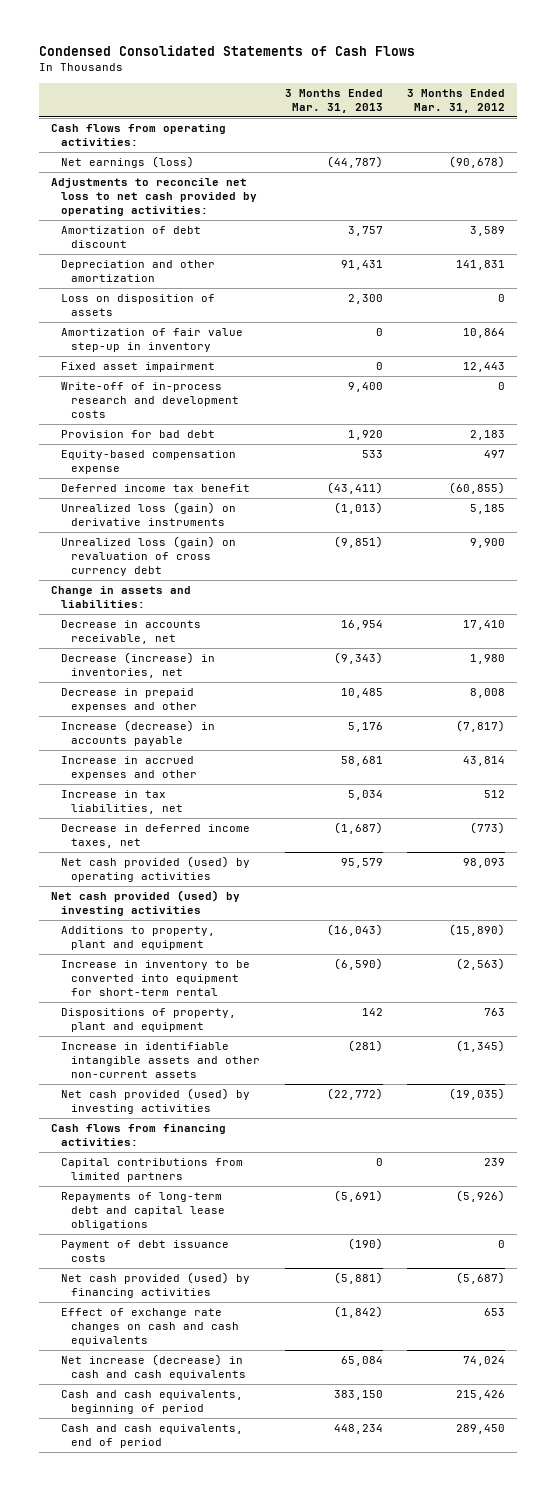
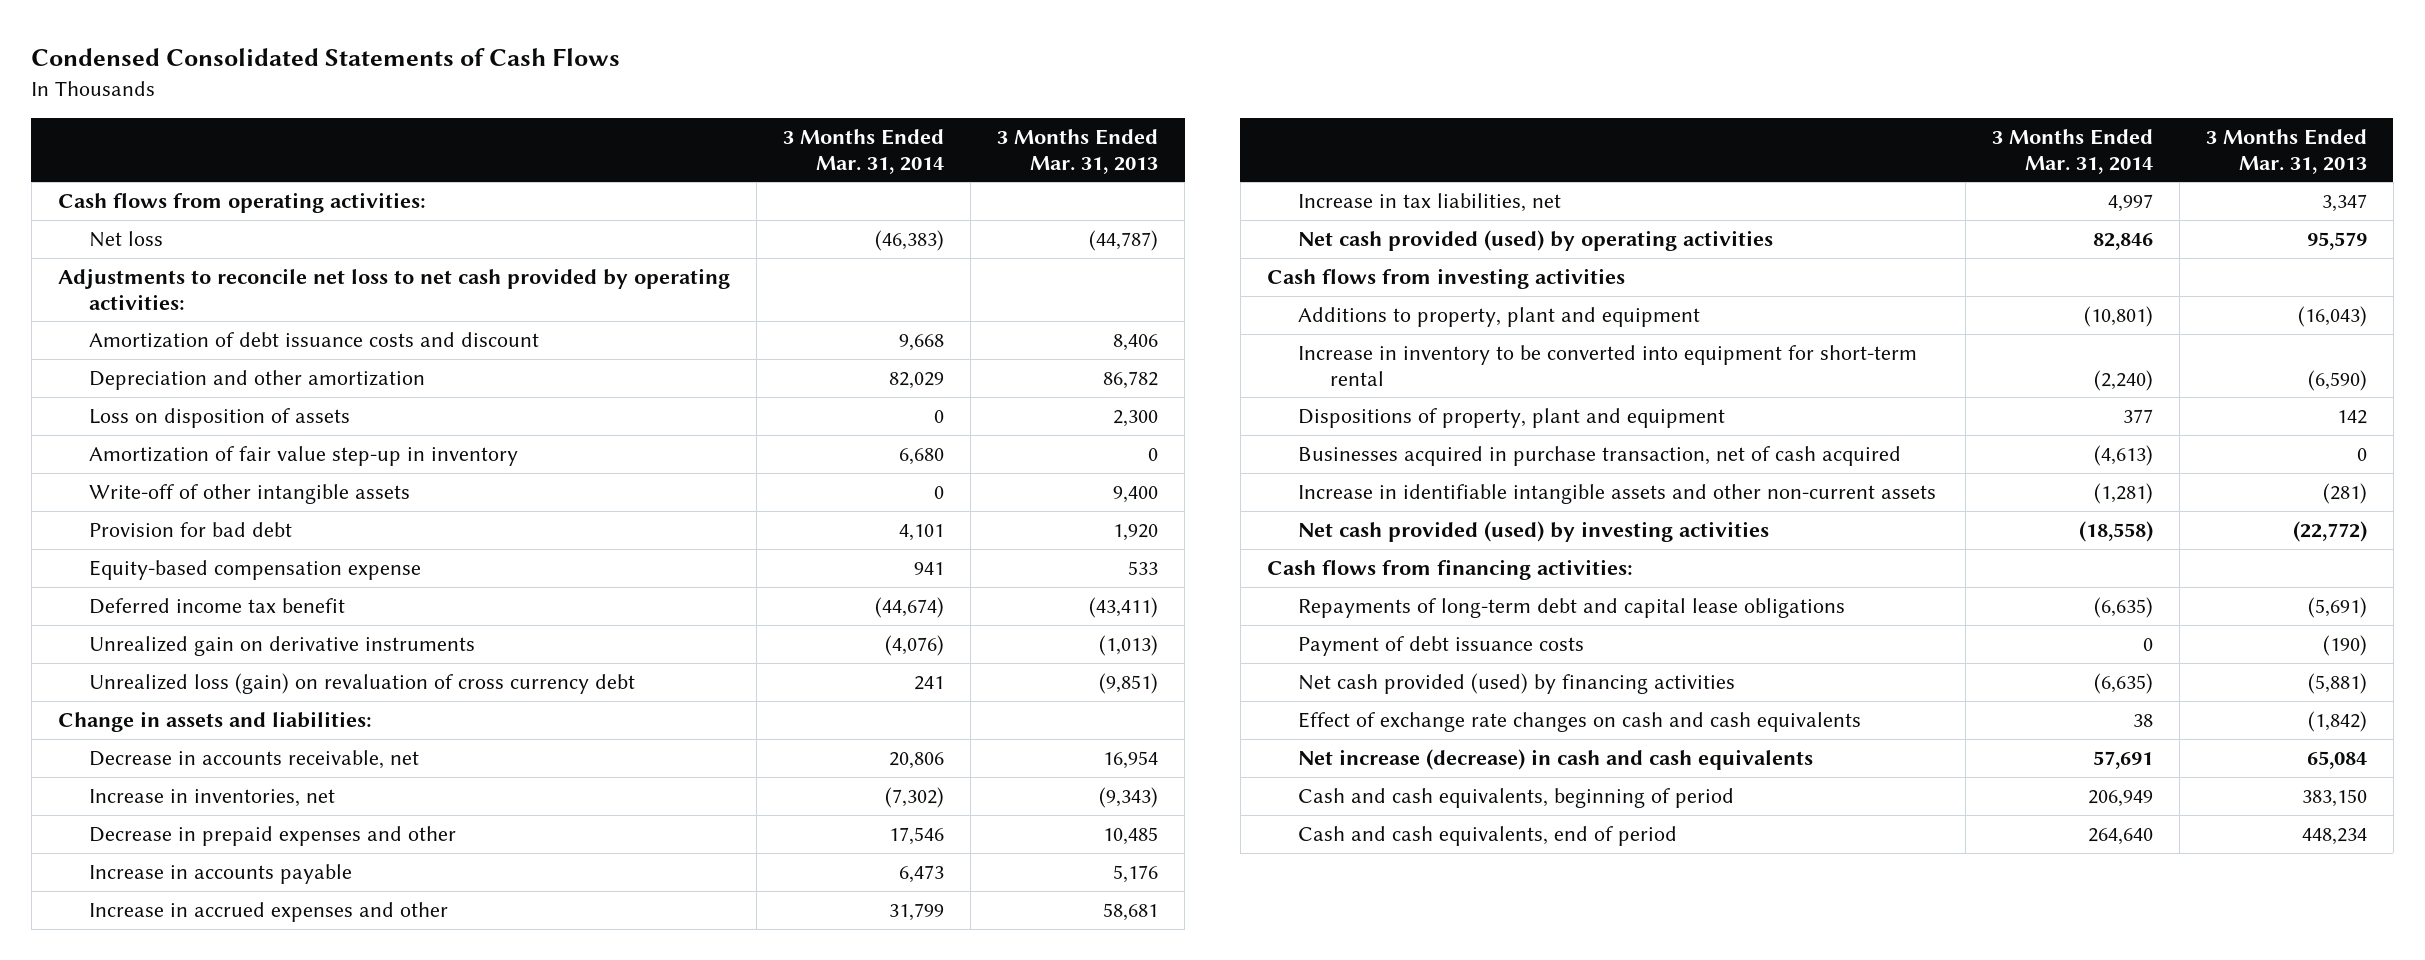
- | 3 Months Ended Mar. 31, 2013 | 3 Months Ended Mar. 31, 2012
+ | 3 Months Ended Mar. 31, 2014 | 3 Months Ended Mar. 31, 2013
- Net earnings (loss) | (44,787) | (90,678)
+ Net loss | (46,383) | (44,787)
- Amortization of debt discount | 3,757 | 3,589
- Depreciation and other amortization | 91,431 | 141,831
+ Amortization of debt issuance costs and discount | 9,668 | 8,406
+ Depreciation and other amortization | 82,029 | 86,782
- Fixed asset impairment | 0 | 12,443
- Write-off of in-process research and development costs | 9,400 | 0
+ Write-off of other intangible assets | 0 | 9,400
- Unrealized loss (gain) on derivative instruments | (1,013) | 5,185
+ Unrealized gain on derivative instruments | (4,076) | (1,013)
- Decrease (increase) in inventories, net | (9,343) | 1,980
+ Increase in inventories, net | (7,302) | (9,343)
- Increase (decrease) in accounts payable | 5,176 | (7,817)
+ Increase in accounts payable | 6,473 | 5,176
- Increase in tax liabilities, net | 5,034 | 512
- Decrease in deferred income taxes, net | (1,687) | (773)
+ Increase in tax liabilities, net | 4,997 | 3,347
- Net cash provided (used) by investing activities
+ Cash flows from investing activities
+ Businesses acquired in purchase transaction, net of cash acquired | (4,613) | 0
- Capital contributions from limited partners | 0 | 239

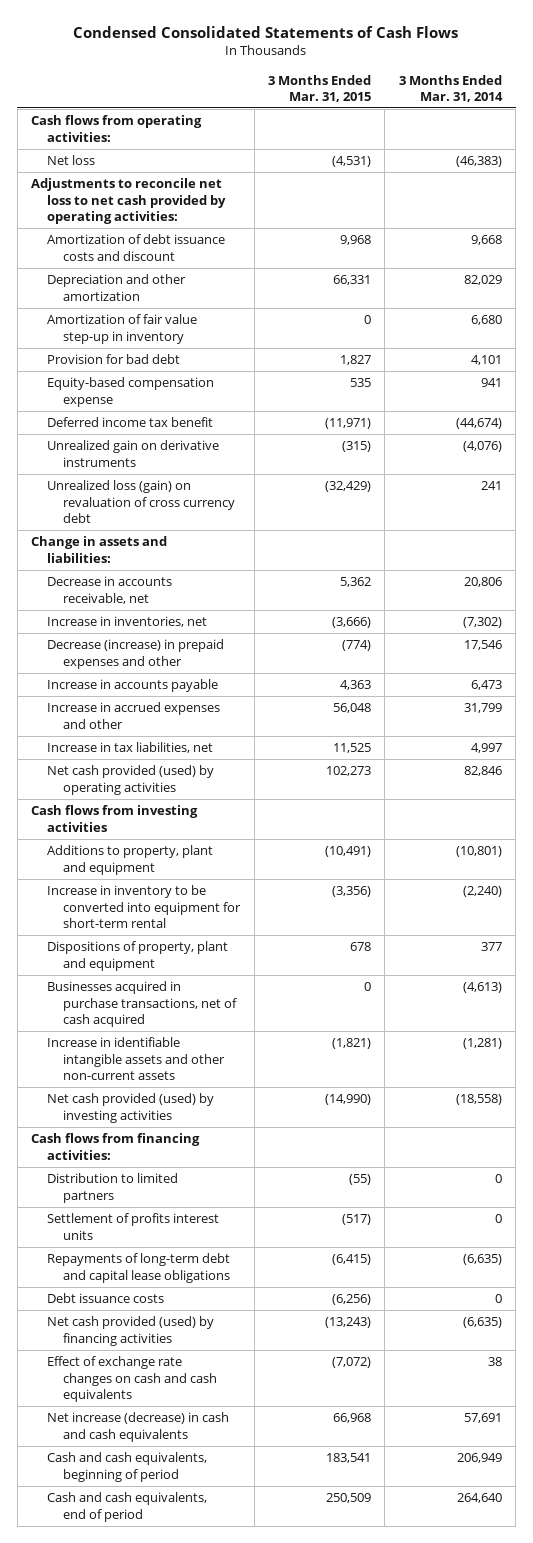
- | 3 Months Ended Mar. 31, 2014 | 3 Months Ended Mar. 31, 2013
+ | 3 Months Ended Mar. 31, 2015 | 3 Months Ended Mar. 31, 2014
- Loss on disposition of assets | 0 | 2,300
- Write-off of other intangible assets | 0 | 9,400
- Decrease in prepaid expenses and other | 17,546 | 10,485
+ Decrease (increase) in prepaid expenses and other | (774) | 17,546
- Businesses acquired in purchase transaction, net of cash acquired | (4,613) | 0
+ Businesses acquired in purchase transactions, net of cash acquired | 0 | (4,613)
+ Distribution to limited partners | (55) | 0
+ Settlement of profits interest units | (517) | 0
- Payment of debt issuance costs | 0 | (190)
+ Debt issuance costs | (6,256) | 0

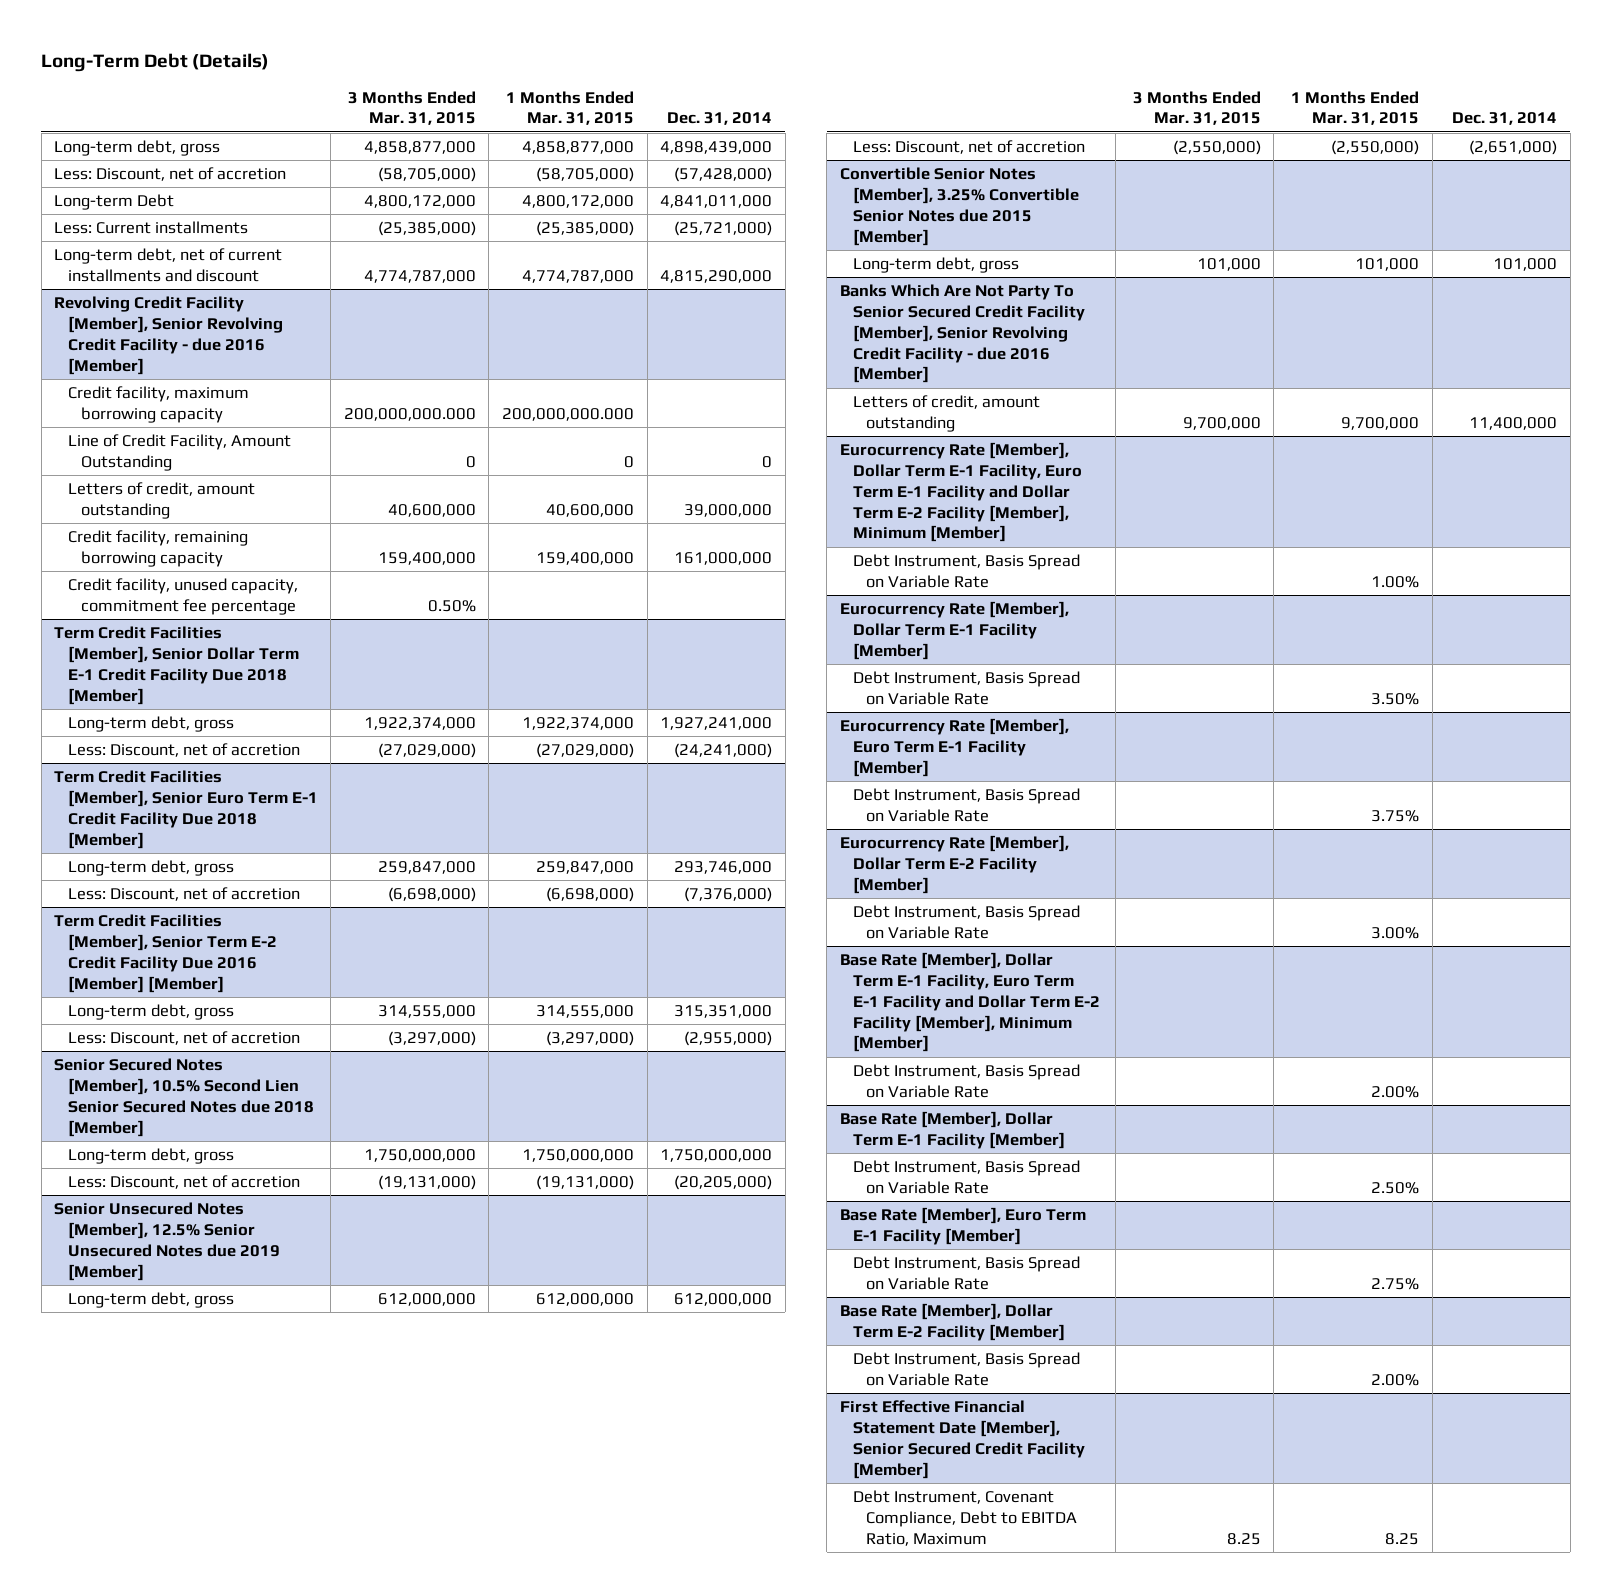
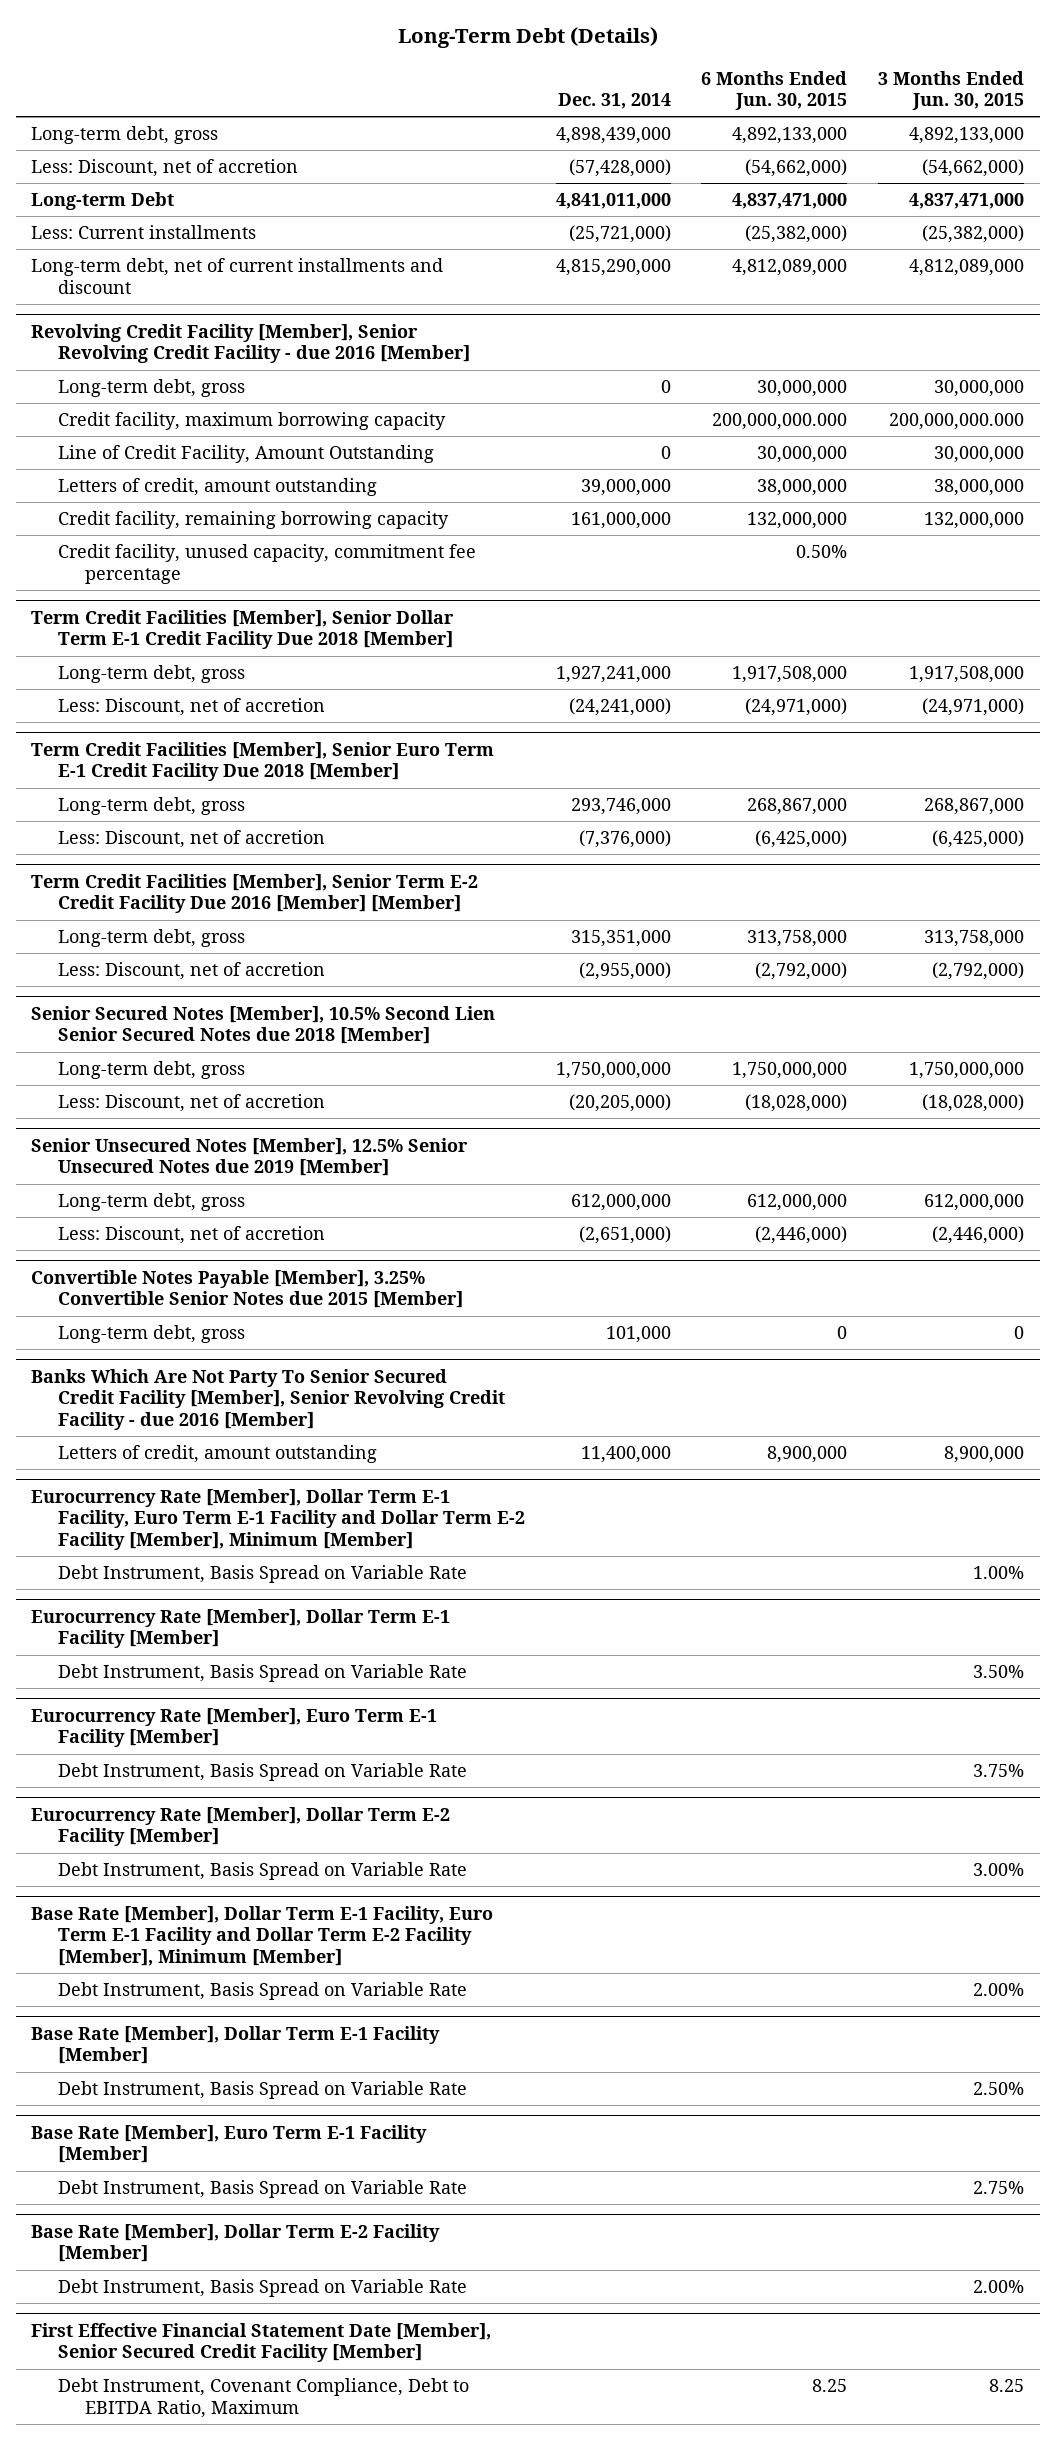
- | 3 Months Ended Mar. 31, 2015 | 1 Months Ended Mar. 31, 2015 | Dec. 31, 2014
+ | Dec. 31, 2014 | 6 Months Ended Jun. 30, 2015 | 3 Months Ended Jun. 30, 2015
@ Revolving Credit Facility [Member], Senior Revolving Credit Facility - due 2016 [Member]
+ Long-term debt, gross | 0 | 30,000,000 | 30,000,000
- Convertible Senior Notes [Member], 3.25% Convertible Senior Notes due 2015 [Member]
+ Convertible Notes Payable [Member], 3.25% Convertible Senior Notes due 2015 [Member]

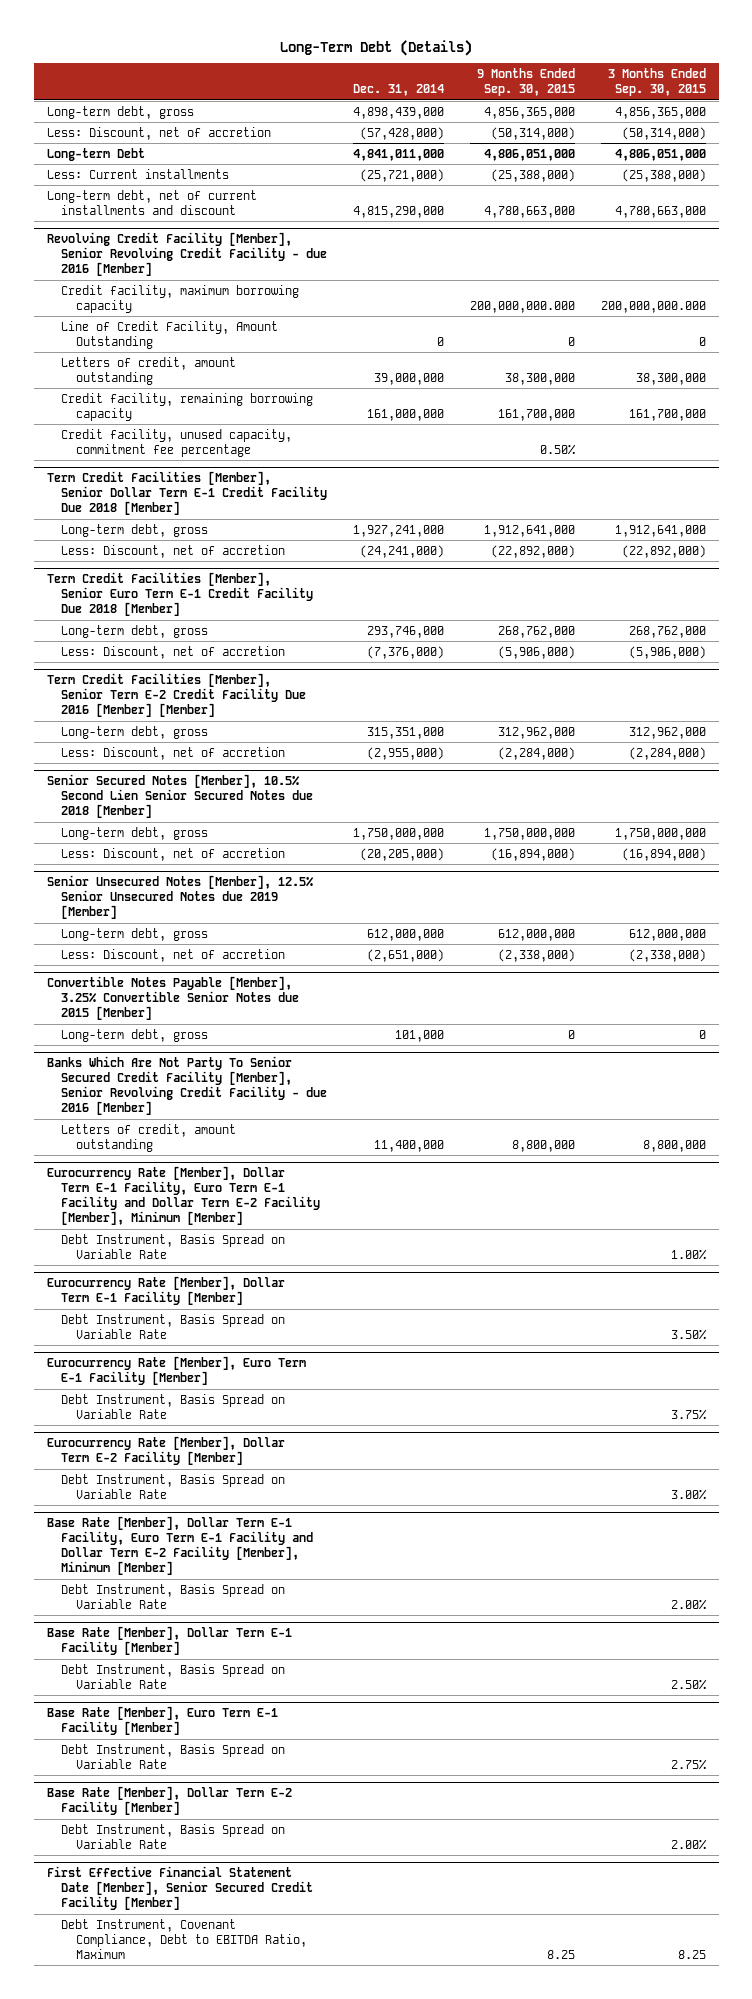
- | Dec. 31, 2014 | 6 Months Ended Jun. 30, 2015 | 3 Months Ended Jun. 30, 2015
+ | Dec. 31, 2014 | 9 Months Ended Sep. 30, 2015 | 3 Months Ended Sep. 30, 2015
@ Revolving Credit Facility [Member], Senior Revolving Credit Facility - due 2016 [Member]
- Long-term debt, gross | 0 | 30,000,000 | 30,000,000

